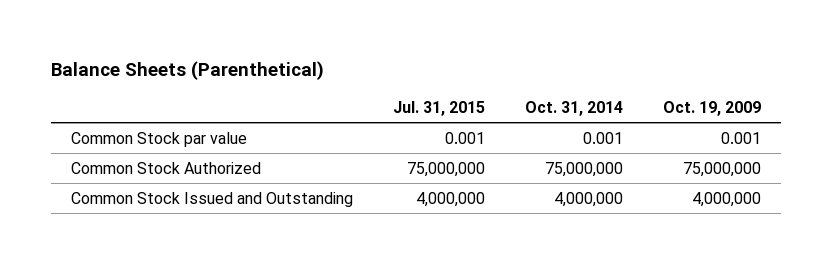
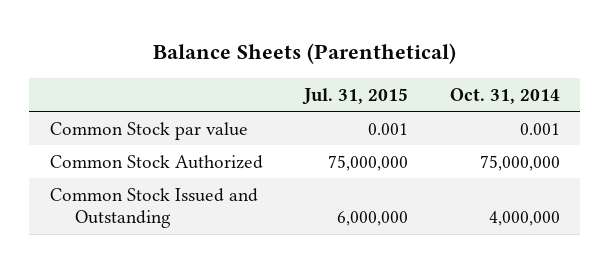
- | Jul. 31, 2015 | Oct. 31, 2014 | Oct. 19, 2009
+ | Jul. 31, 2015 | Oct. 31, 2014
- Common Stock Issued and Outstanding | 4,000,000 | 4,000,000 | 4,000,000
+ Common Stock Issued and Outstanding | 6,000,000 | 4,000,000

